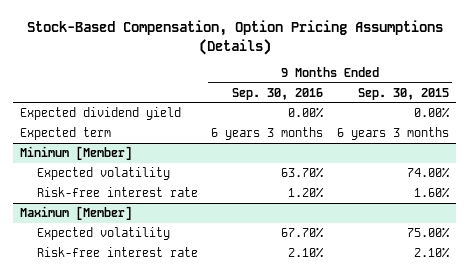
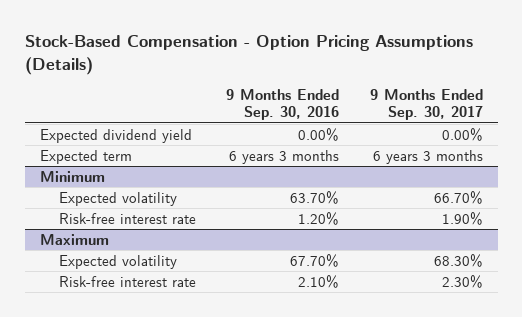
- Stock-Based Compensation, Option Pricing Assumptions (Details)
+ Stock-Based Compensation - Option Pricing Assumptions (Details)
- | 9 Months Ended Sep. 30, 2016 | 9 Months Ended Sep. 30, 2015
+ | 9 Months Ended Sep. 30, 2016 | 9 Months Ended Sep. 30, 2017
- Minimum [Member]
+ Minimum
- Maximum [Member]
+ Maximum

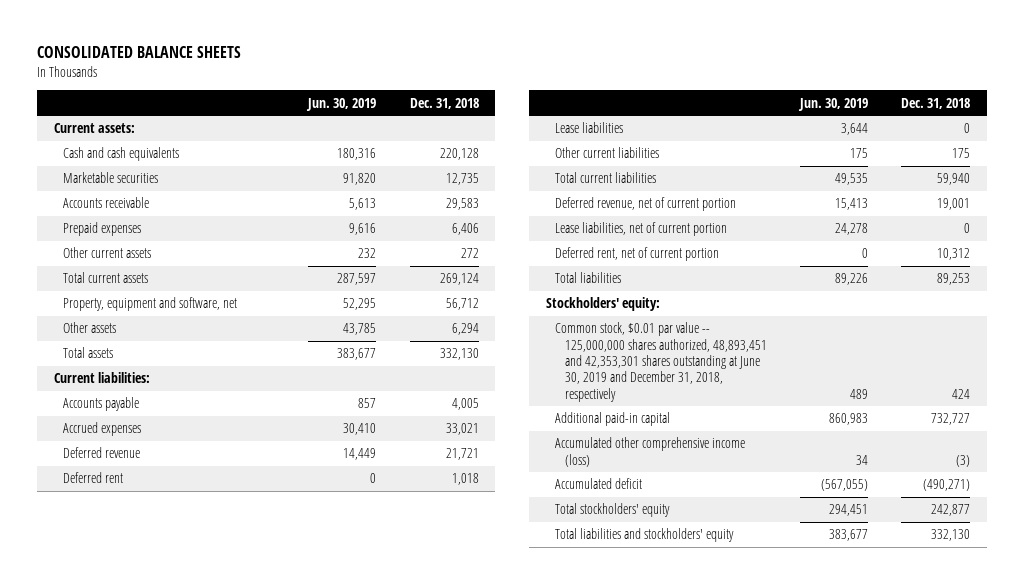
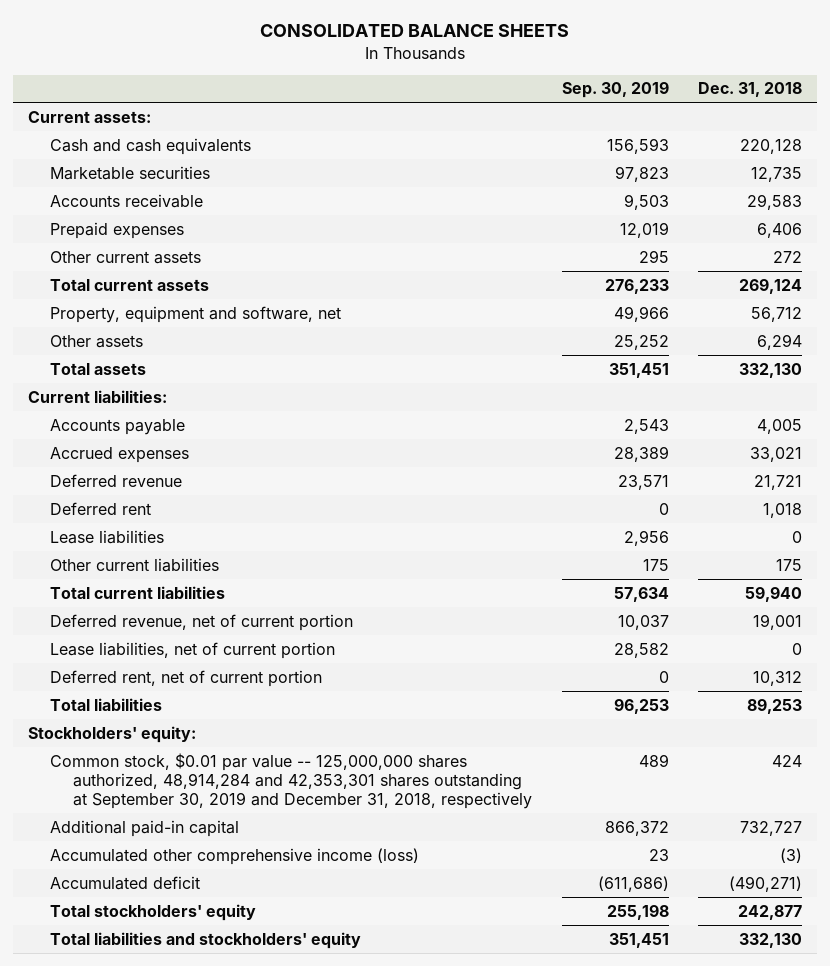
- | Jun. 30, 2019 | Dec. 31, 2018
+ | Sep. 30, 2019 | Dec. 31, 2018
- Common stock, $0.01 par value -- 125,000,000 shares authorized, 48,893,451 and 42,353,301 shares outstanding at June 30, 2019 and December 31, 2018, respectively | 489 | 424
+ Common stock, $0.01 par value -- 125,000,000 shares authorized, 48,914,284 and 42,353,301 shares outstanding at September 30, 2019 and December 31, 2018, respectively | 489 | 424

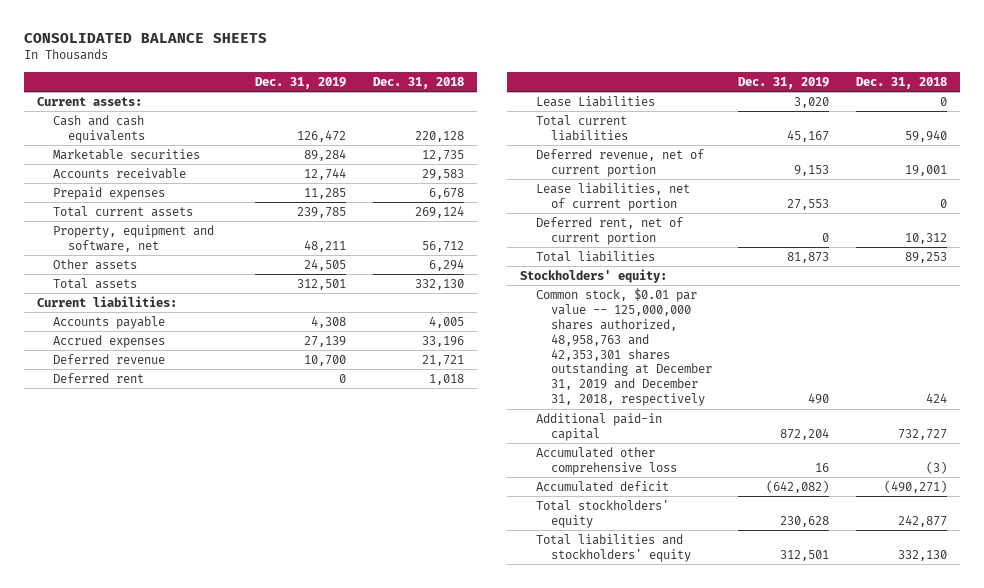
- | Sep. 30, 2019 | Dec. 31, 2018
+ | Dec. 31, 2019 | Dec. 31, 2018
- Prepaid expenses | 12,019 | 6,406
- Other current assets | 295 | 272
+ Prepaid expenses | 11,285 | 6,678
- Accrued expenses | 28,389 | 33,021
+ Accrued expenses | 27,139 | 33,196
- Lease liabilities | 2,956 | 0
- Other current liabilities | 175 | 175
+ Lease Liabilities | 3,020 | 0
- Common stock, $0.01 par value -- 125,000,000 shares authorized, 48,914,284 and 42,353,301 shares outstanding at September 30, 2019 and December 31, 2018, respectively | 489 | 424
+ Common stock, $0.01 par value -- 125,000,000 shares authorized, 48,958,763 and 42,353,301 shares outstanding at December 31, 2019 and December 31, 2018, respectively | 490 | 424
- Accumulated other comprehensive income (loss) | 23 | (3)
+ Accumulated other comprehensive loss | 16 | (3)

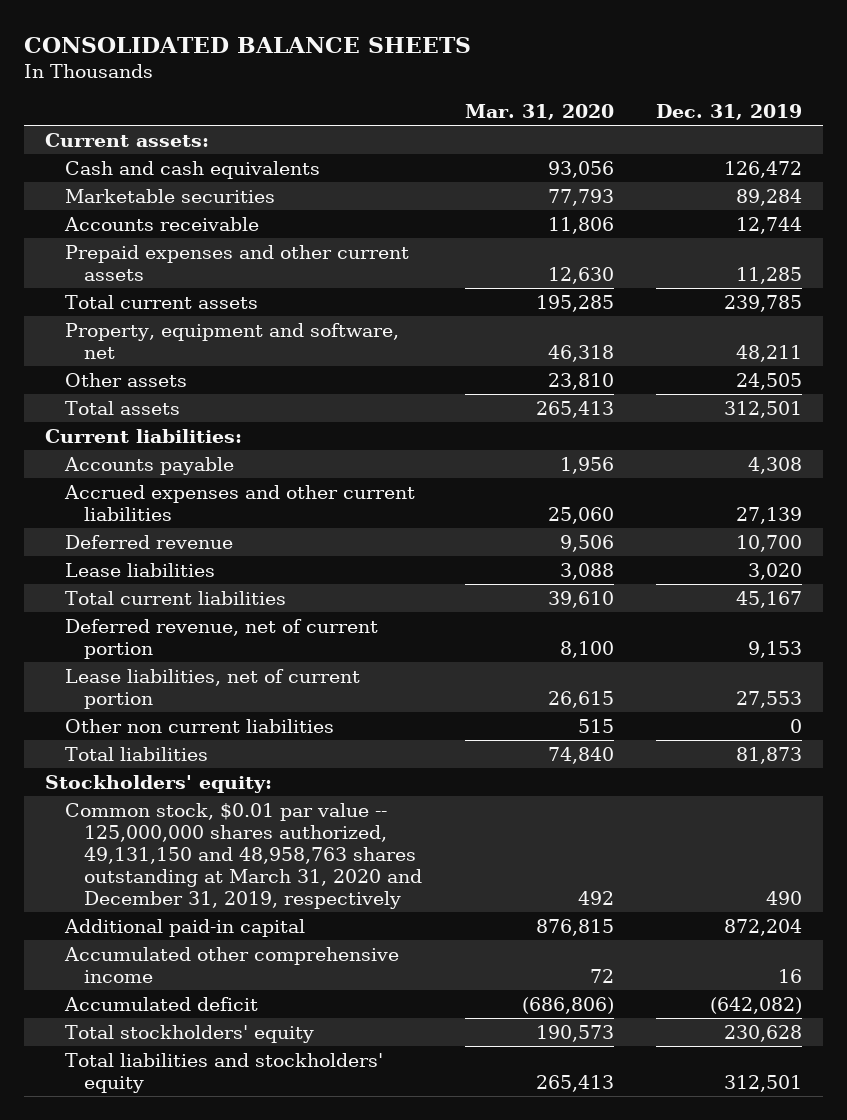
- | Dec. 31, 2019 | Dec. 31, 2018
+ | Mar. 31, 2020 | Dec. 31, 2019
- Prepaid expenses | 11,285 | 6,678
+ Prepaid expenses and other current assets | 12,630 | 11,285
- Accrued expenses | 27,139 | 33,196
+ Accrued expenses and other current liabilities | 25,060 | 27,139
- Deferred rent | 0 | 1,018
- Lease Liabilities | 3,020 | 0
+ Lease liabilities | 3,088 | 3,020
- Deferred rent, net of current portion | 0 | 10,312
+ Other non current liabilities | 515 | 0
- Common stock, $0.01 par value -- 125,000,000 shares authorized, 48,958,763 and 42,353,301 shares outstanding at December 31, 2019 and December 31, 2018, respectively | 490 | 424
+ Common stock, $0.01 par value -- 125,000,000 shares authorized, 49,131,150 and 48,958,763 shares outstanding at March 31, 2020 and December 31, 2019, respectively | 492 | 490
- Accumulated other comprehensive loss | 16 | (3)
+ Accumulated other comprehensive income | 72 | 16

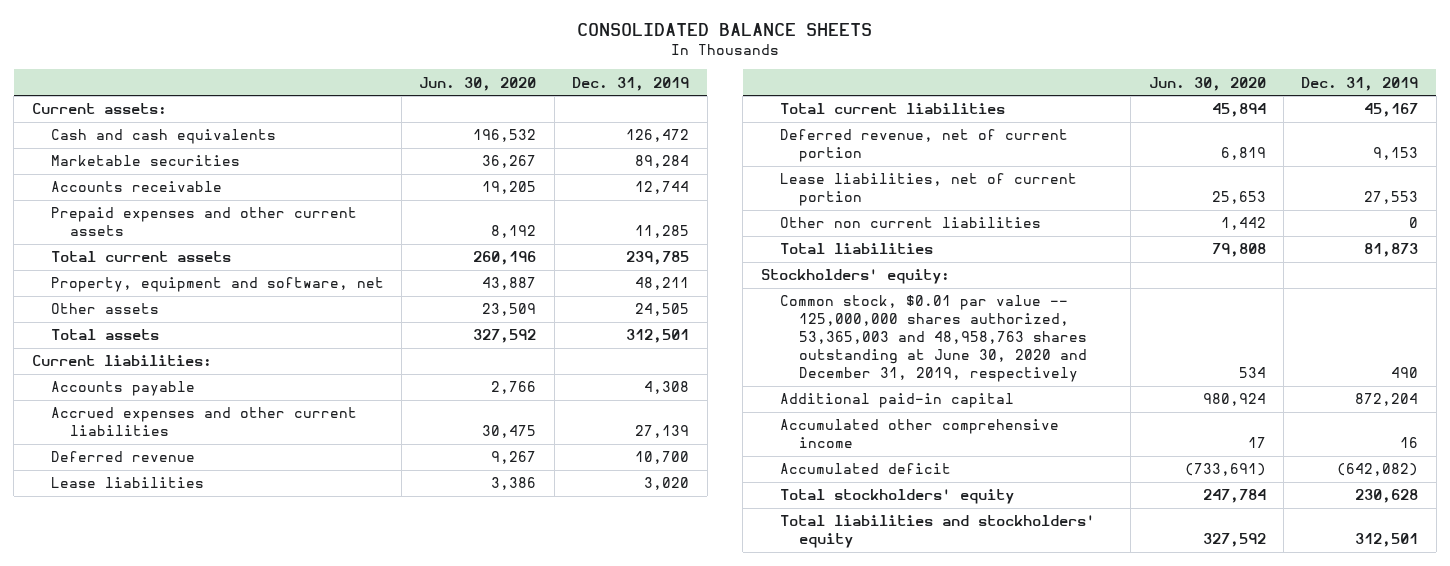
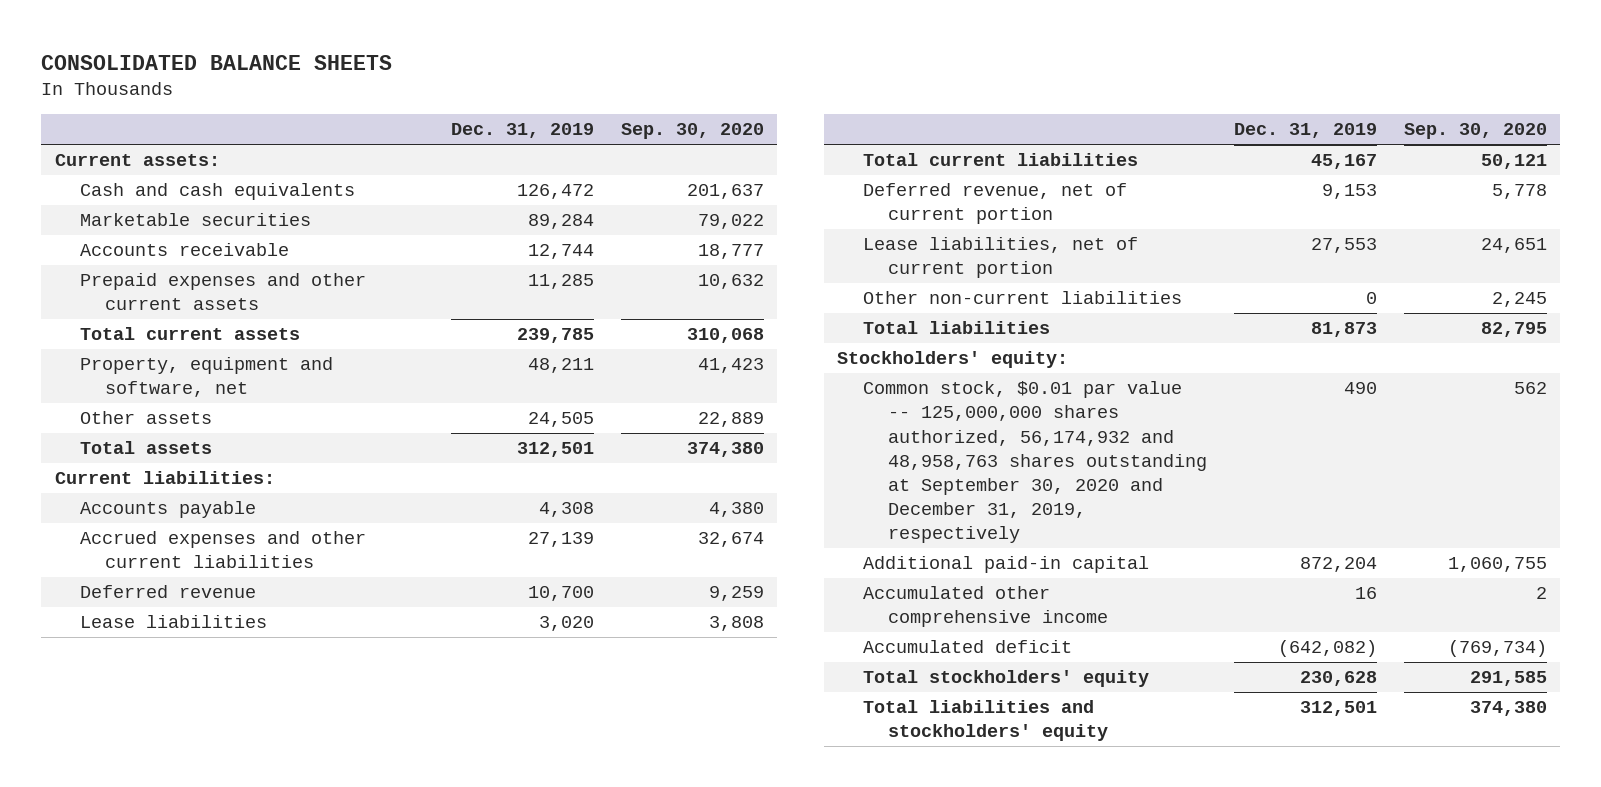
- | Jun. 30, 2020 | Dec. 31, 2019
+ | Dec. 31, 2019 | Sep. 30, 2020
- Other non current liabilities | 1,442 | 0
+ Other non-current liabilities | 0 | 2,245
- Common stock, $0.01 par value -- 125,000,000 shares authorized, 53,365,003 and 48,958,763 shares outstanding at June 30, 2020 and December 31, 2019, respectively | 534 | 490
+ Common stock, $0.01 par value -- 125,000,000 shares authorized, 56,174,932 and 48,958,763 shares outstanding at September 30, 2020 and December 31, 2019, respectively | 490 | 562

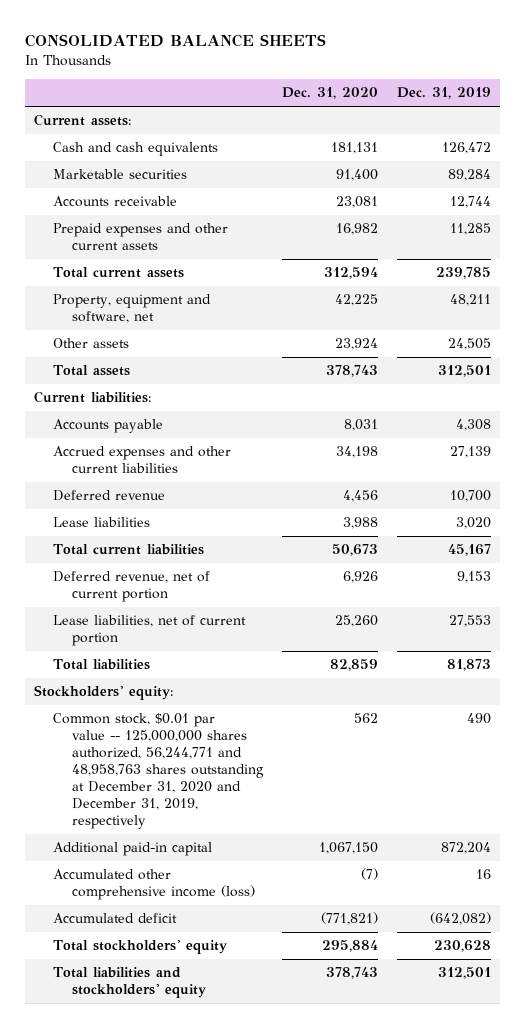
- | Dec. 31, 2019 | Sep. 30, 2020
+ | Dec. 31, 2020 | Dec. 31, 2019
- Other non-current liabilities | 0 | 2,245
- Common stock, $0.01 par value -- 125,000,000 shares authorized, 56,174,932 and 48,958,763 shares outstanding at September 30, 2020 and December 31, 2019, respectively | 490 | 562
+ Common stock, $0.01 par value -- 125,000,000 shares authorized, 56,244,771 and 48,958,763 shares outstanding at December 31, 2020 and December 31, 2019, respectively | 562 | 490
- Accumulated other comprehensive income | 16 | 2
+ Accumulated other comprehensive income (loss) | (7) | 16

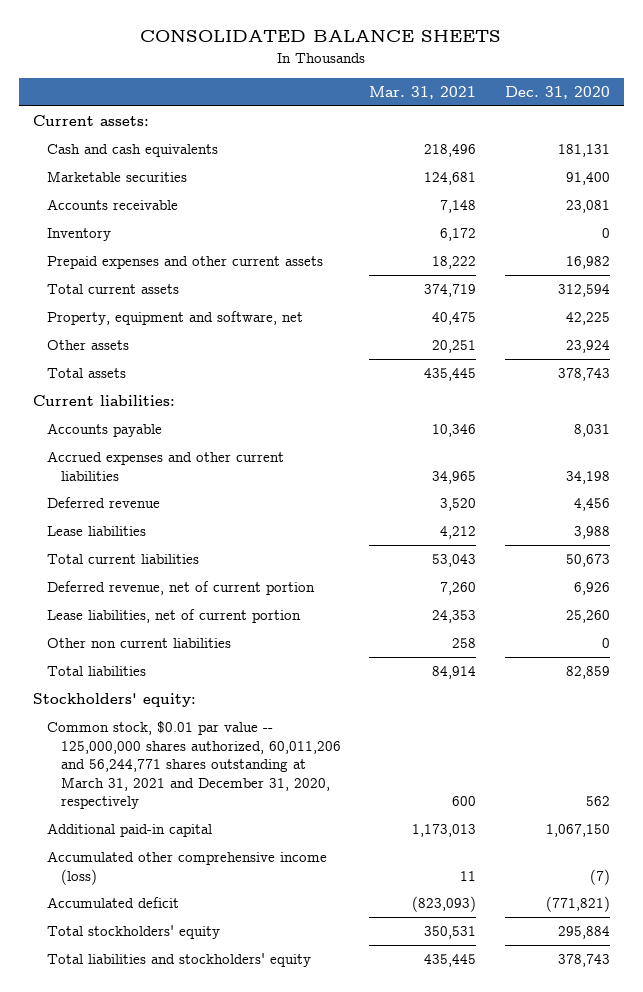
- | Dec. 31, 2020 | Dec. 31, 2019
+ | Mar. 31, 2021 | Dec. 31, 2020
+ Inventory | 6,172 | 0
+ Other non current liabilities | 258 | 0
- Common stock, $0.01 par value -- 125,000,000 shares authorized, 56,244,771 and 48,958,763 shares outstanding at December 31, 2020 and December 31, 2019, respectively | 562 | 490
+ Common stock, $0.01 par value -- 125,000,000 shares authorized, 60,011,206 and 56,244,771 shares outstanding at March 31, 2021 and December 31, 2020, respectively | 600 | 562

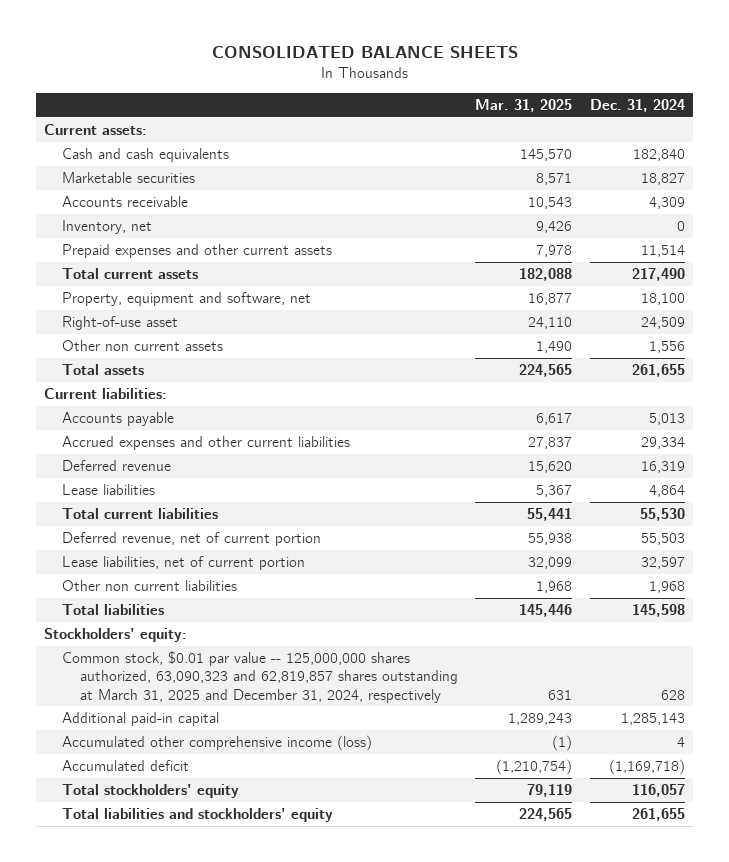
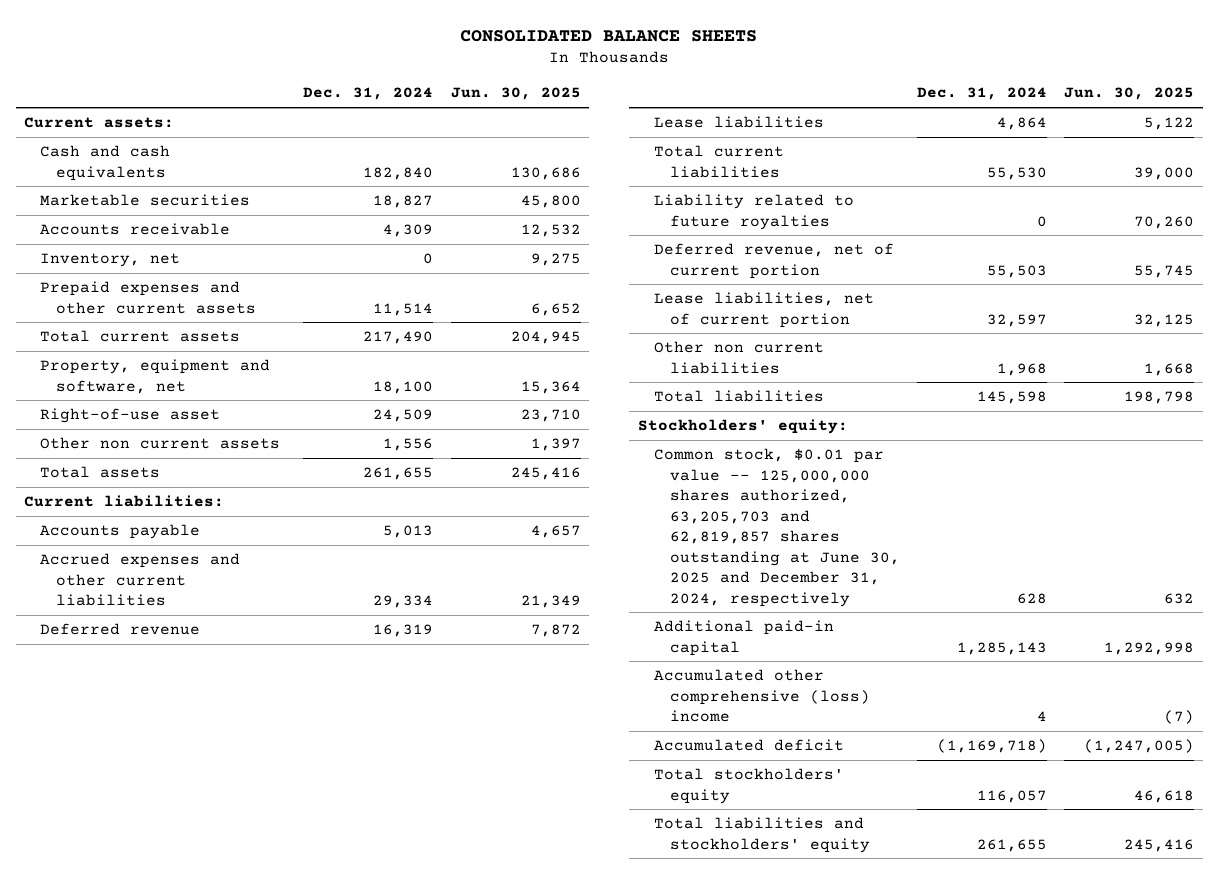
- | Mar. 31, 2025 | Dec. 31, 2024
+ | Dec. 31, 2024 | Jun. 30, 2025
+ Liability related to future royalties | 0 | 70,260
- Common stock, $0.01 par value -- 125,000,000 shares authorized, 63,090,323 and 62,819,857 shares outstanding at March 31, 2025 and December 31, 2024, respectively | 631 | 628
+ Common stock, $0.01 par value -- 125,000,000 shares authorized, 63,205,703 and 62,819,857 shares outstanding at June 30, 2025 and December 31, 2024, respectively | 628 | 632
- Accumulated other comprehensive income (loss) | (1) | 4
+ Accumulated other comprehensive (loss) income | 4 | (7)

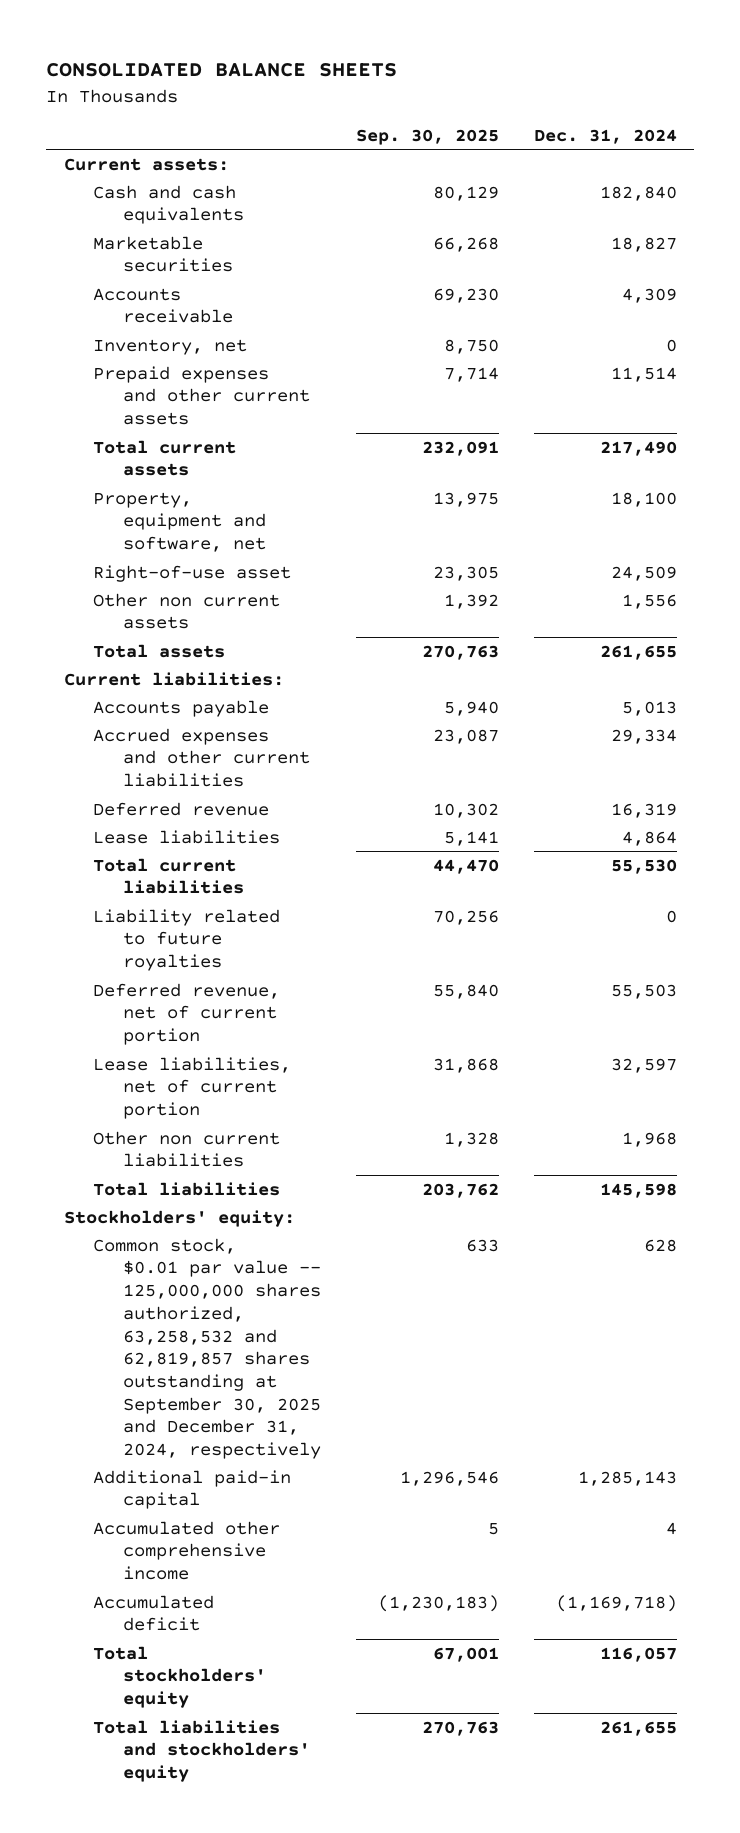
- | Dec. 31, 2024 | Jun. 30, 2025
+ | Sep. 30, 2025 | Dec. 31, 2024
- Common stock, $0.01 par value -- 125,000,000 shares authorized, 63,205,703 and 62,819,857 shares outstanding at June 30, 2025 and December 31, 2024, respectively | 628 | 632
+ Common stock, $0.01 par value -- 125,000,000 shares authorized, 63,258,532 and 62,819,857 shares outstanding at September 30, 2025 and December 31, 2024, respectively | 633 | 628
- Accumulated other comprehensive (loss) income | 4 | (7)
+ Accumulated other comprehensive income | 5 | 4

